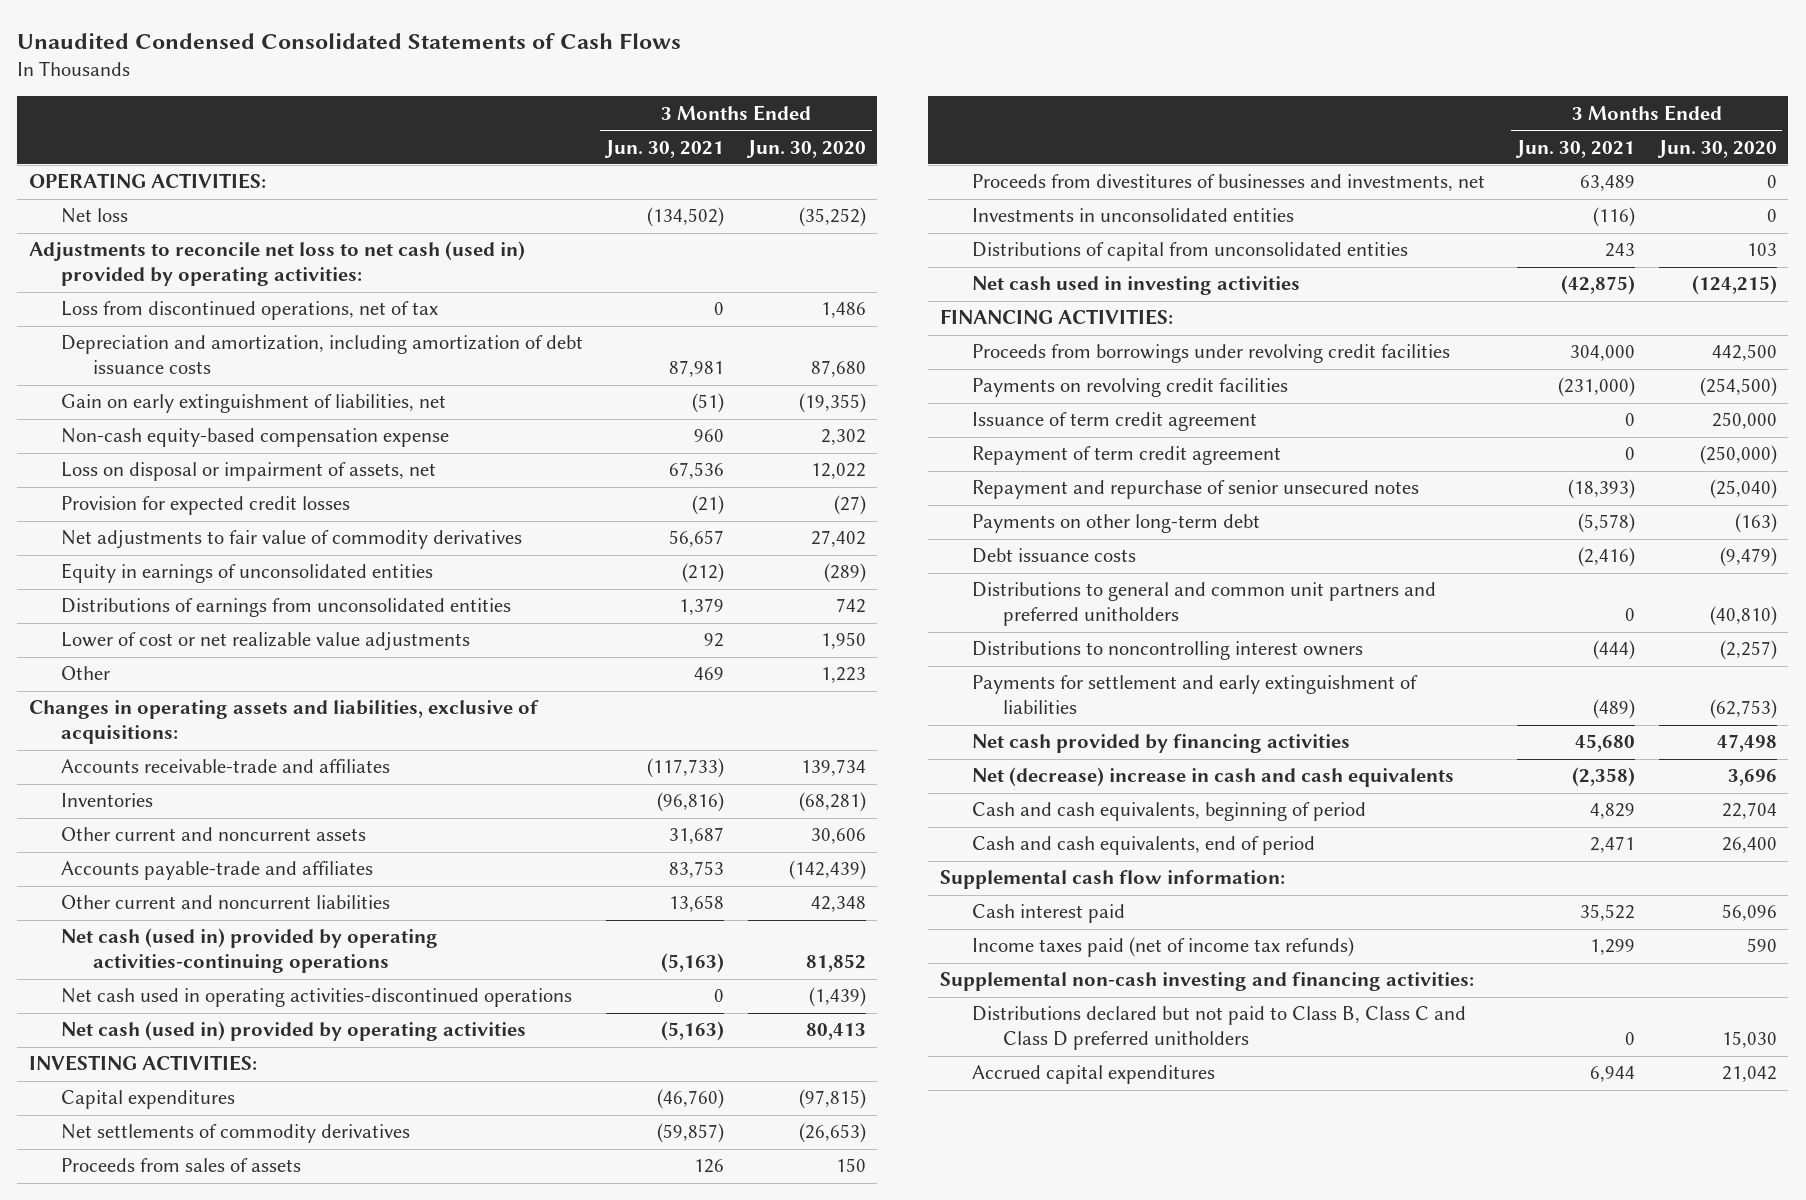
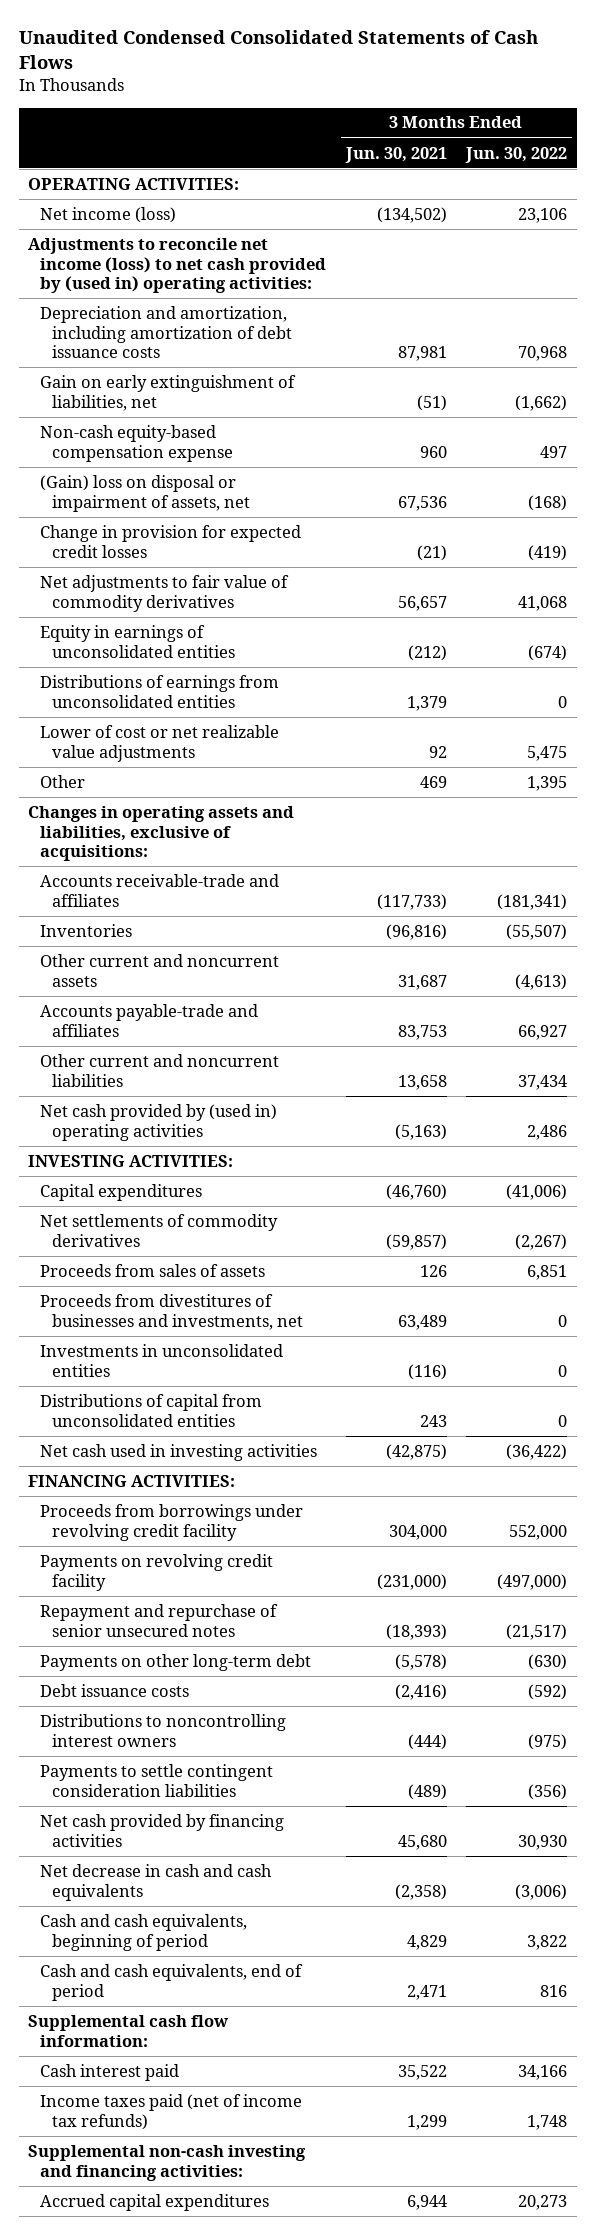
- | 3 Months Ended Jun. 30, 2021 | 3 Months Ended Jun. 30, 2020
+ | 3 Months Ended Jun. 30, 2021 | 3 Months Ended Jun. 30, 2022
- Net loss | (134,502) | (35,252)
- Adjustments to reconcile net loss to net cash (used in) provided by operating activities:
- Loss from discontinued operations, net of tax | 0 | 1,486
+ Net income (loss) | (134,502) | 23,106
+ Adjustments to reconcile net income (loss) to net cash provided by (used in) operating activities:
- Loss on disposal or impairment of assets, net | 67,536 | 12,022
- Provision for expected credit losses | (21) | (27)
+ (Gain) loss on disposal or impairment of assets, net | 67,536 | (168)
+ Change in provision for expected credit losses | (21) | (419)
- Net cash (used in) provided by operating activities-continuing operations | (5,163) | 81,852
- Net cash used in operating activities-discontinued operations | 0 | (1,439)
- Net cash (used in) provided by operating activities | (5,163) | 80,413
+ Net cash provided by (used in) operating activities | (5,163) | 2,486
- Proceeds from borrowings under revolving credit facilities | 304,000 | 442,500
- Payments on revolving credit facilities | (231,000) | (254,500)
- Issuance of term credit agreement | 0 | 250,000
- Repayment of term credit agreement | 0 | (250,000)
+ Proceeds from borrowings under revolving credit facility | 304,000 | 552,000
+ Payments on revolving credit facility | (231,000) | (497,000)
- Distributions to general and common unit partners and preferred unitholders | 0 | (40,810)
- Payments for settlement and early extinguishment of liabilities | (489) | (62,753)
+ Payments to settle contingent consideration liabilities | (489) | (356)
- Net (decrease) increase in cash and cash equivalents | (2,358) | 3,696
+ Net decrease in cash and cash equivalents | (2,358) | (3,006)
- Distributions declared but not paid to Class B, Class C and Class D preferred unitholders | 0 | 15,030

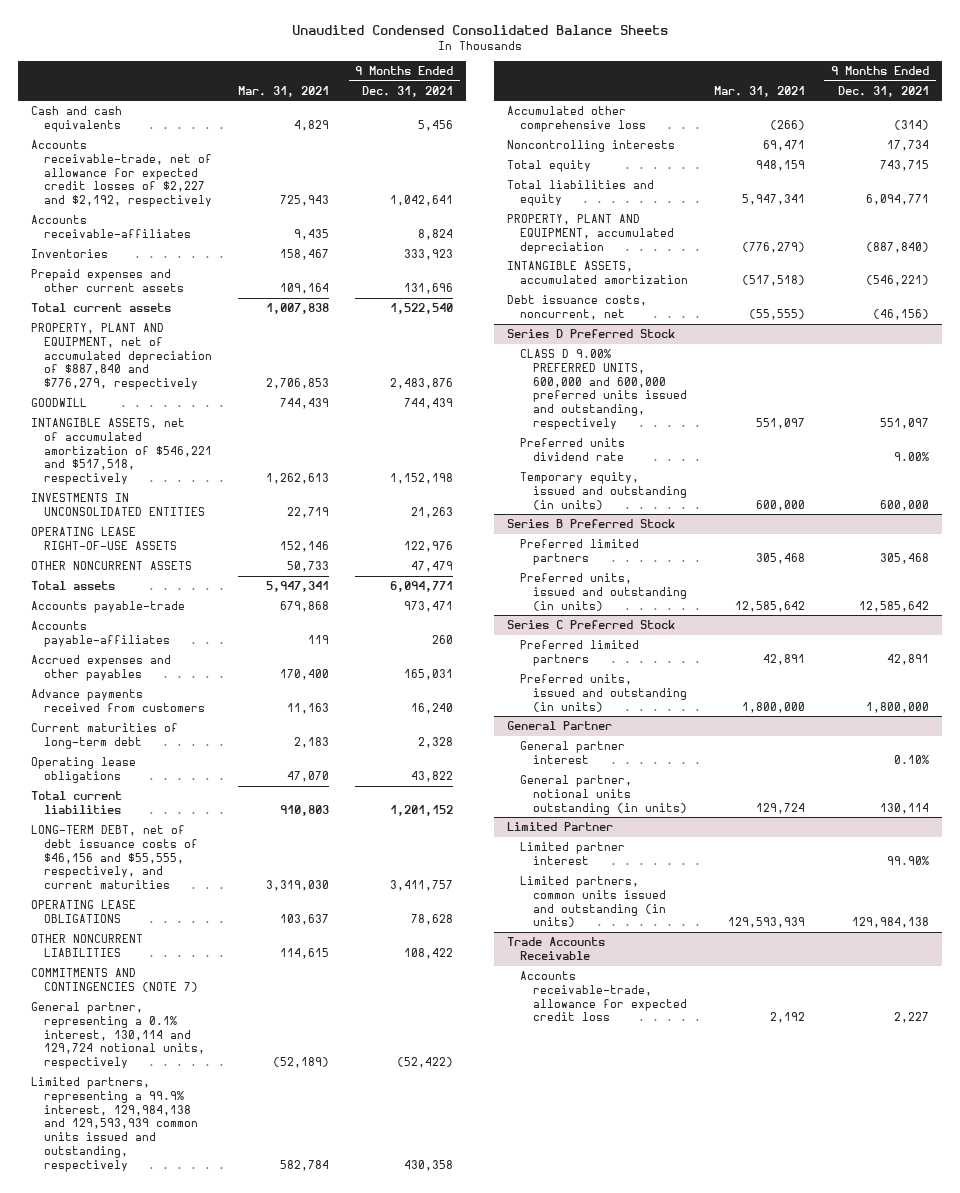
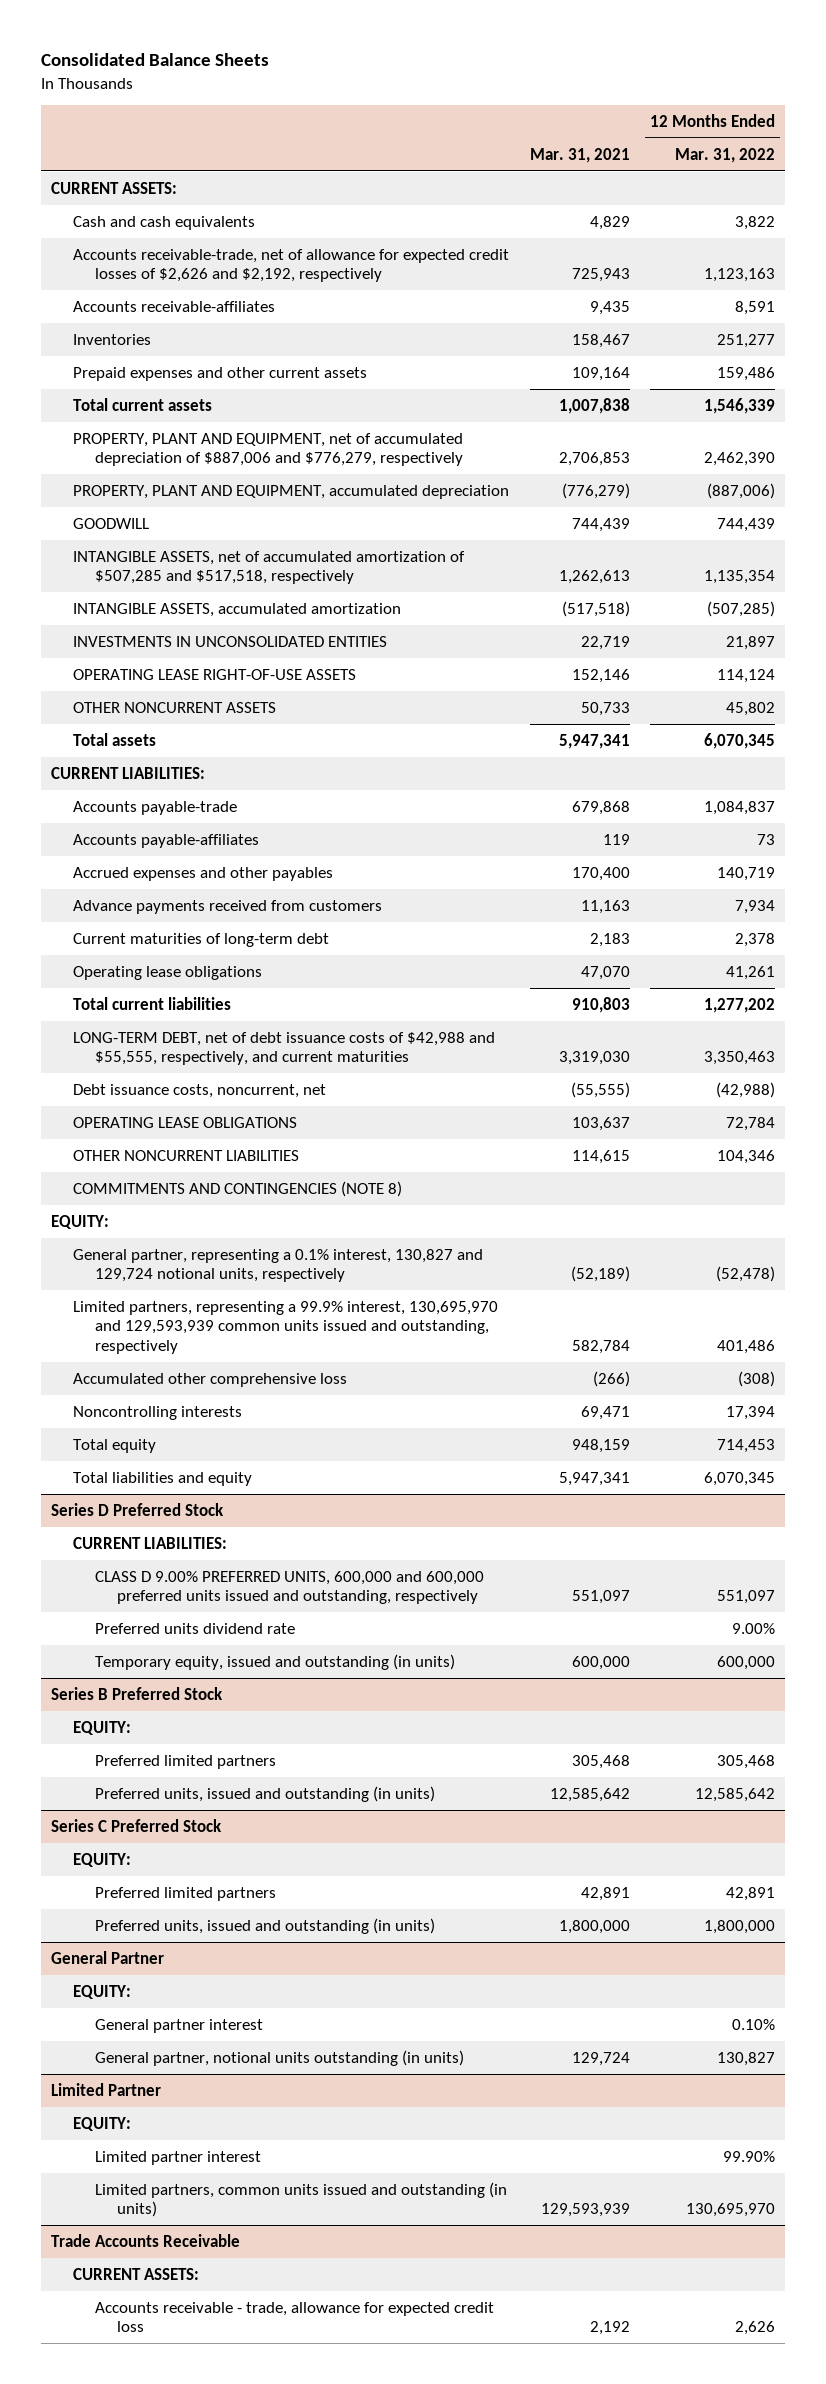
- Unaudited Condensed Consolidated Balance Sheets
+ Consolidated Balance Sheets
- | Mar. 31, 2021 | 9 Months Ended Dec. 31, 2021
+ | Mar. 31, 2021 | 12 Months Ended Mar. 31, 2022
+ CURRENT ASSETS:
- Accounts receivable-trade, net of allowance for expected credit losses of $2,227 and $2,192, respectively | 725,943 | 1,042,641
+ Accounts receivable-trade, net of allowance for expected credit losses of $2,626 and $2,192, respectively | 725,943 | 1,123,163
- PROPERTY, PLANT AND EQUIPMENT, net of accumulated depreciation of $887,840 and $776,279, respectively | 2,706,853 | 2,483,876
+ PROPERTY, PLANT AND EQUIPMENT, net of accumulated depreciation of $887,006 and $776,279, respectively | 2,706,853 | 2,462,390
moved up: PROPERTY, PLANT AND EQUIPMENT, accumulated depreciation | (776,279) | (887,006)
- INTANGIBLE ASSETS, net of accumulated amortization of $546,221 and $517,518, respectively | 1,262,613 | 1,152,198
+ INTANGIBLE ASSETS, net of accumulated amortization of $507,285 and $517,518, respectively | 1,262,613 | 1,135,354
moved up: INTANGIBLE ASSETS, accumulated amortization | (517,518) | (507,285)
+ CURRENT LIABILITIES:
- LONG-TERM DEBT, net of debt issuance costs of $46,156 and $55,555, respectively, and current maturities | 3,319,030 | 3,411,757
+ LONG-TERM DEBT, net of debt issuance costs of $42,988 and $55,555, respectively, and current maturities | 3,319,030 | 3,350,463
moved up: Debt issuance costs, noncurrent, net | (55,555) | (42,988)
- COMMITMENTS AND CONTINGENCIES (NOTE 7)
- General partner, representing a 0.1% interest, 130,114 and 129,724 notional units, respectively | (52,189) | (52,422)
- Limited partners, representing a 99.9% interest, 129,984,138 and 129,593,939 common units issued and outstanding, respectively | 582,784 | 430,358
+ COMMITMENTS AND CONTINGENCIES (NOTE 8)
+ EQUITY:
+ General partner, representing a 0.1% interest, 130,827 and 129,724 notional units, respectively | (52,189) | (52,478)
+ Limited partners, representing a 99.9% interest, 130,695,970 and 129,593,939 common units issued and outstanding, respectively | 582,784 | 401,486
@ Series D Preferred Stock
+ CURRENT LIABILITIES:
@ Series B Preferred Stock
+ EQUITY:
@ Series C Preferred Stock
+ EQUITY:
@ General Partner
+ EQUITY:
@ Limited Partner
+ EQUITY:
@ Trade Accounts Receivable
- Accounts receivable-trade, allowance for expected credit loss | 2,192 | 2,227
+ CURRENT ASSETS:
+ Accounts receivable - trade, allowance for expected credit loss | 2,192 | 2,626

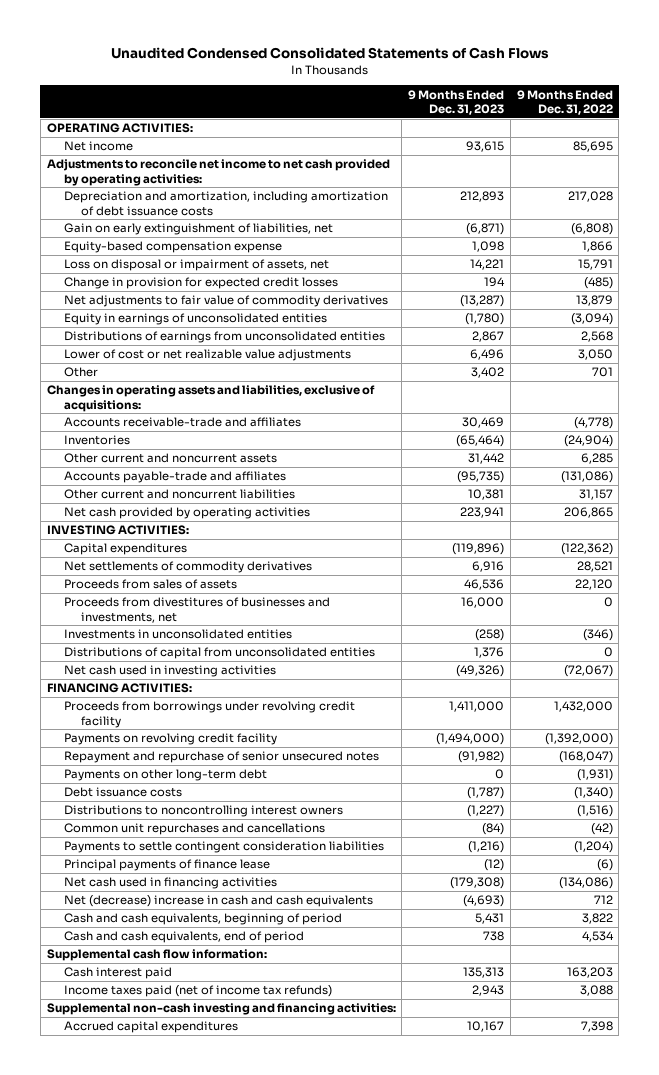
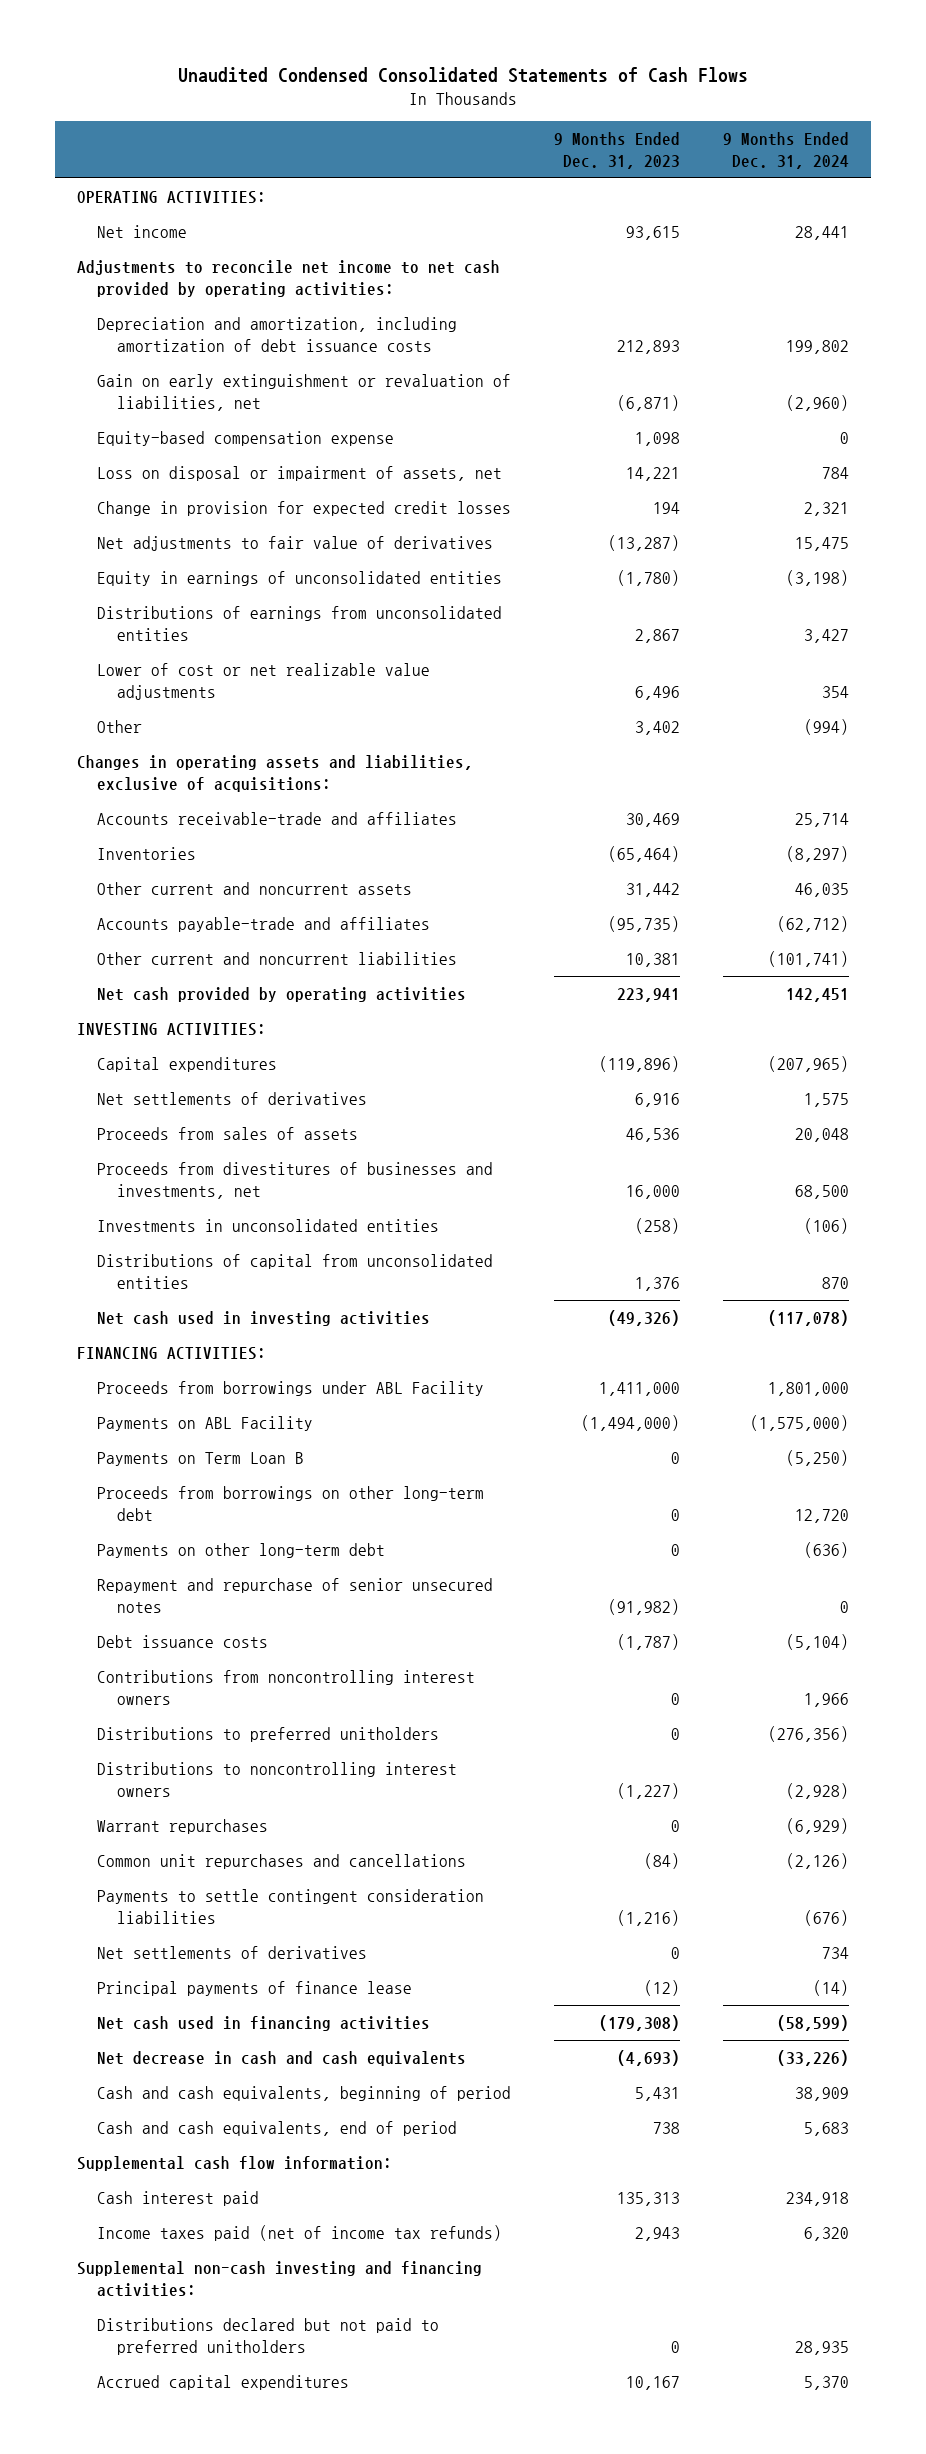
- | 9 Months Ended Dec. 31, 2023 | 9 Months Ended Dec. 31, 2022
+ | 9 Months Ended Dec. 31, 2023 | 9 Months Ended Dec. 31, 2024
- Gain on early extinguishment of liabilities, net | (6,871) | (6,808)
+ Gain on early extinguishment or revaluation of liabilities, net | (6,871) | (2,960)
- Net adjustments to fair value of commodity derivatives | (13,287) | 13,879
+ Net adjustments to fair value of derivatives | (13,287) | 15,475
- Net settlements of commodity derivatives | 6,916 | 28,521
+ Net settlements of derivatives | 6,916 | 1,575
- Proceeds from borrowings under revolving credit facility | 1,411,000 | 1,432,000
- Payments on revolving credit facility | (1,494,000) | (1,392,000)
+ Proceeds from borrowings under ABL Facility | 1,411,000 | 1,801,000
+ Payments on ABL Facility | (1,494,000) | (1,575,000)
+ Payments on Term Loan B | 0 | (5,250)
+ Proceeds from borrowings on other long-term debt | 0 | 12,720
moved down: Repayment and repurchase of senior unsecured notes | (91,982) | 0
+ Contributions from noncontrolling interest owners | 0 | 1,966
+ Distributions to preferred unitholders | 0 | (276,356)
+ Warrant repurchases | 0 | (6,929)
+ Net settlements of derivatives | 0 | 734
- Net (decrease) increase in cash and cash equivalents | (4,693) | 712
+ Net decrease in cash and cash equivalents | (4,693) | (33,226)
+ Distributions declared but not paid to preferred unitholders | 0 | 28,935

